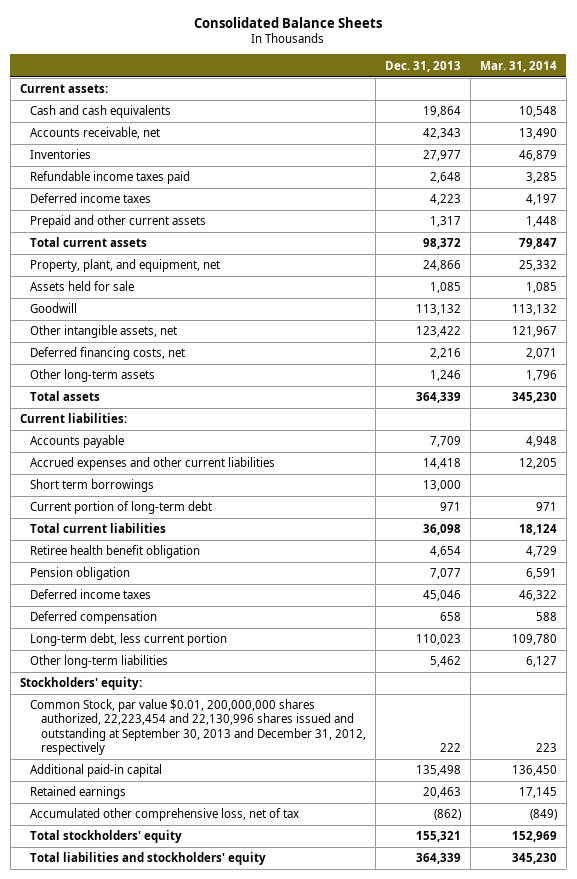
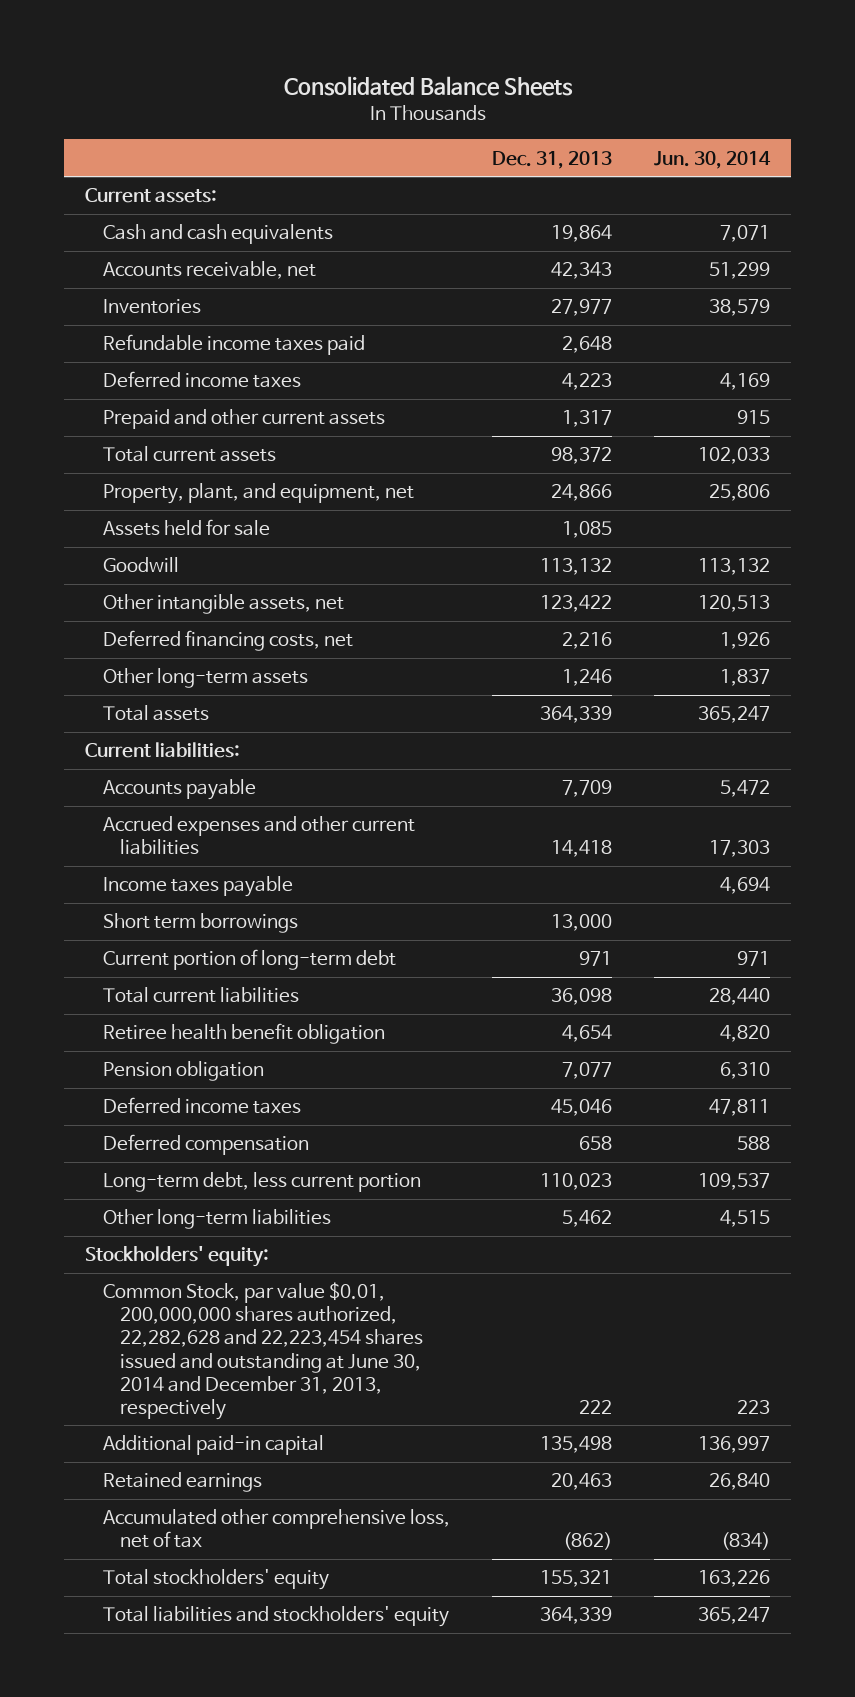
- | Dec. 31, 2013 | Mar. 31, 2014
+ | Dec. 31, 2013 | Jun. 30, 2014
+ Income taxes payable | | 4,694
- Common Stock, par value $0.01, 200,000,000 shares authorized, 22,223,454 and 22,130,996 shares issued and outstanding at September 30, 2013 and December 31, 2012, respectively | 222 | 223
+ Common Stock, par value $0.01, 200,000,000 shares authorized, 22,282,628 and 22,223,454 shares issued and outstanding at June 30, 2014 and December 31, 2013, respectively | 222 | 223

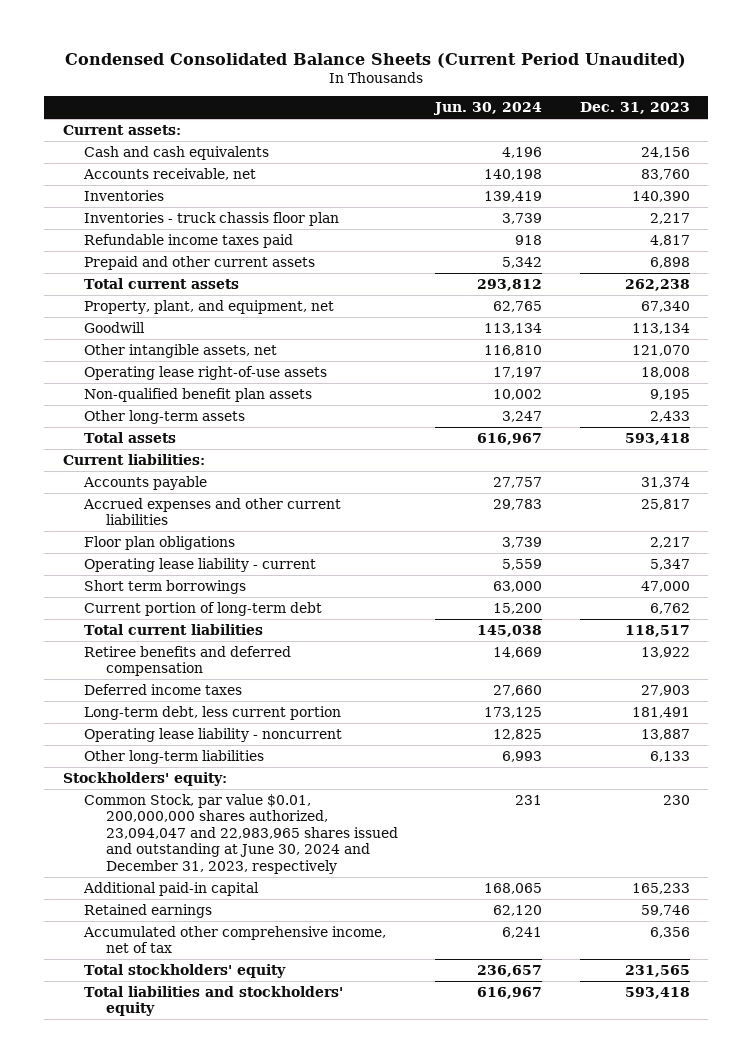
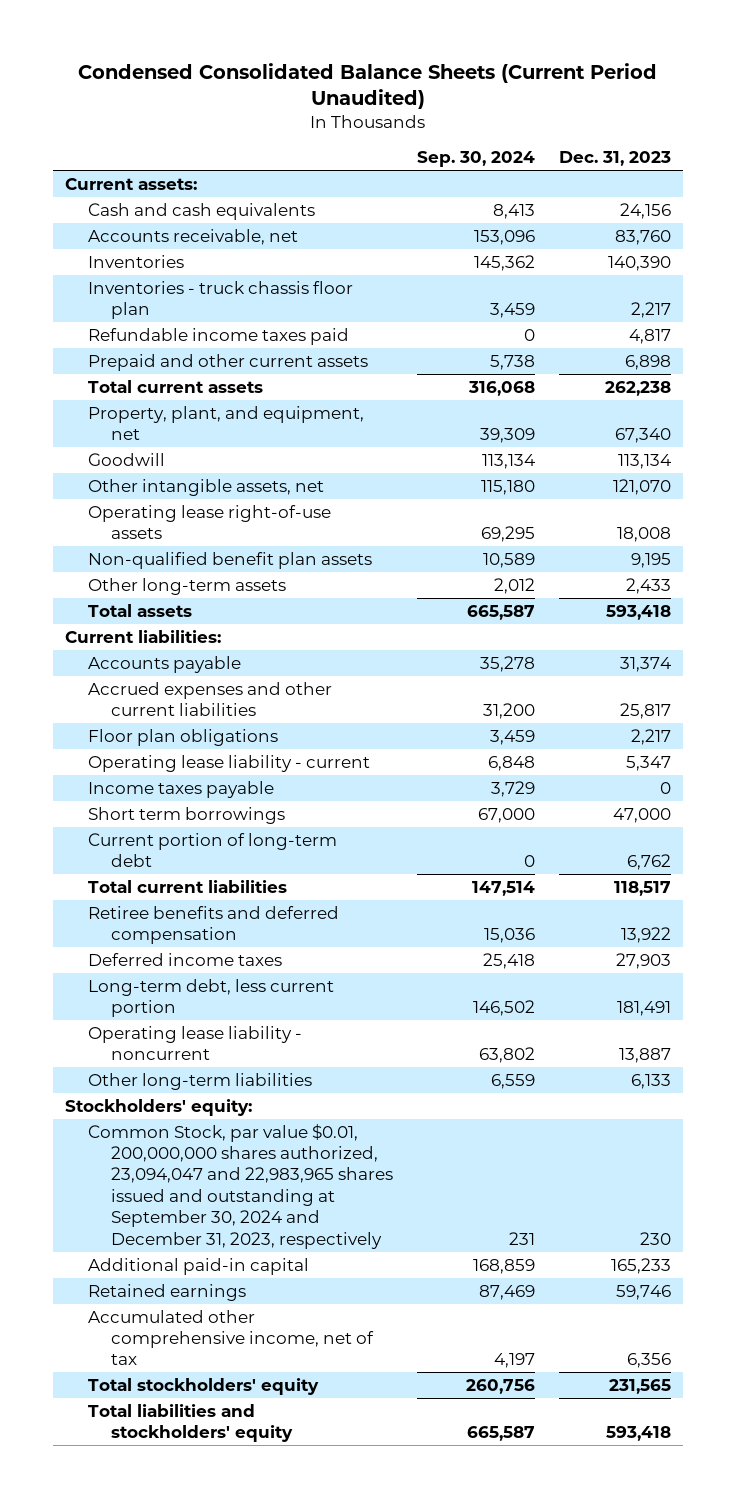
- | Jun. 30, 2024 | Dec. 31, 2023
+ | Sep. 30, 2024 | Dec. 31, 2023
+ Income taxes payable | 3,729 | 0
- Common Stock, par value $0.01, 200,000,000 shares authorized, 23,094,047 and 22,983,965 shares issued and outstanding at June 30, 2024 and December 31, 2023, respectively | 231 | 230
+ Common Stock, par value $0.01, 200,000,000 shares authorized, 23,094,047 and 22,983,965 shares issued and outstanding at September 30, 2024 and December 31, 2023, respectively | 231 | 230

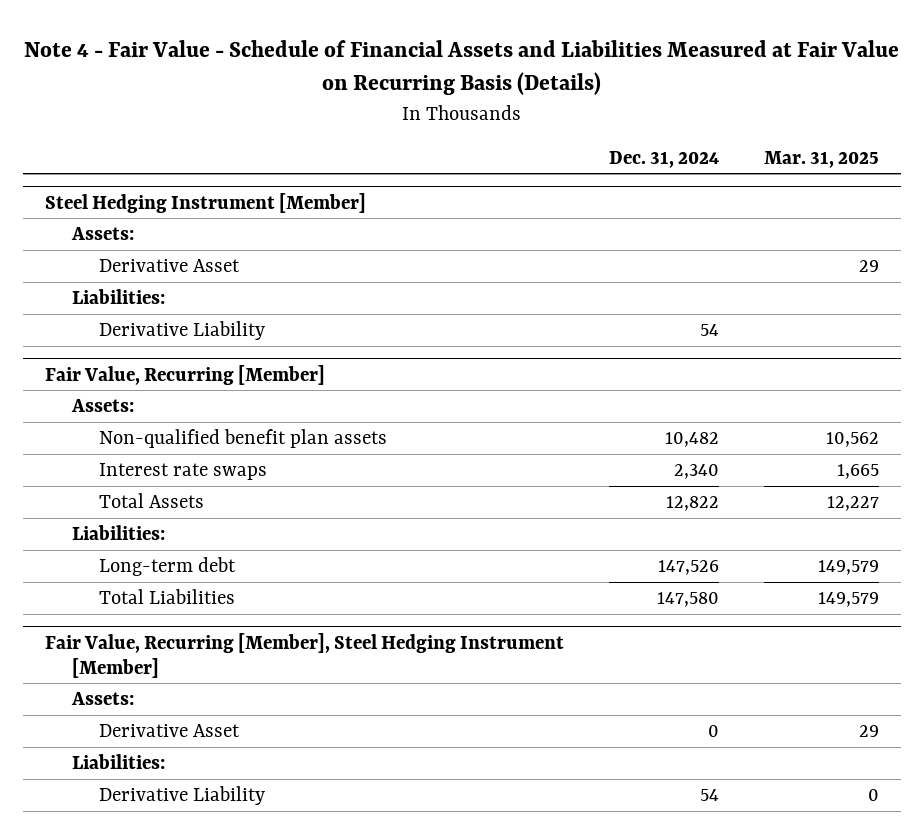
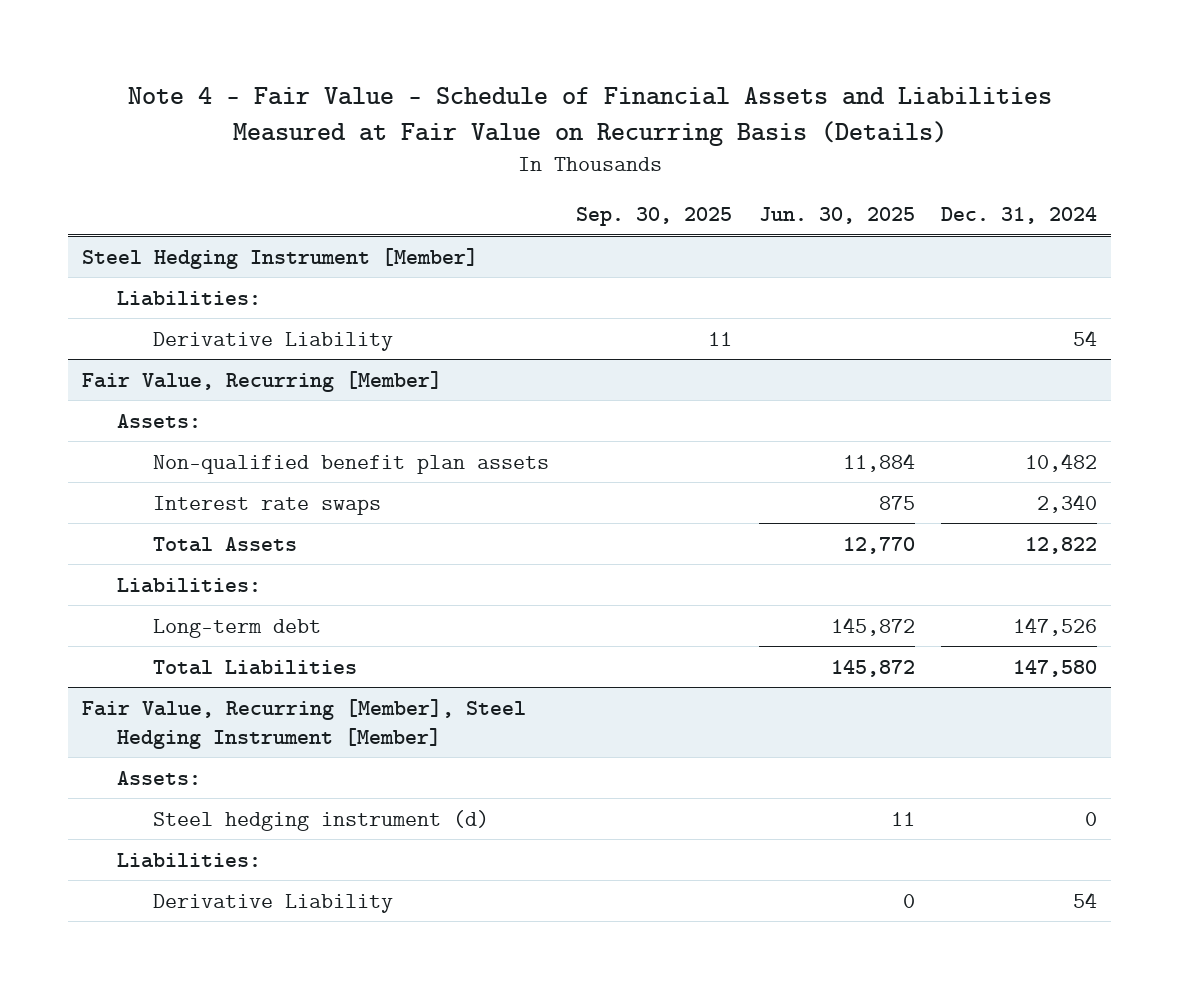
- | Dec. 31, 2024 | Mar. 31, 2025
+ | Sep. 30, 2025 | Jun. 30, 2025 | Dec. 31, 2024
@ Steel Hedging Instrument [Member]
- Assets:
- Derivative Asset | | 29
@ Fair Value, Recurring [Member], Steel Hedging Instrument [Member]
- Derivative Asset | 0 | 29
+ Steel hedging instrument (d) | | 11 | 0

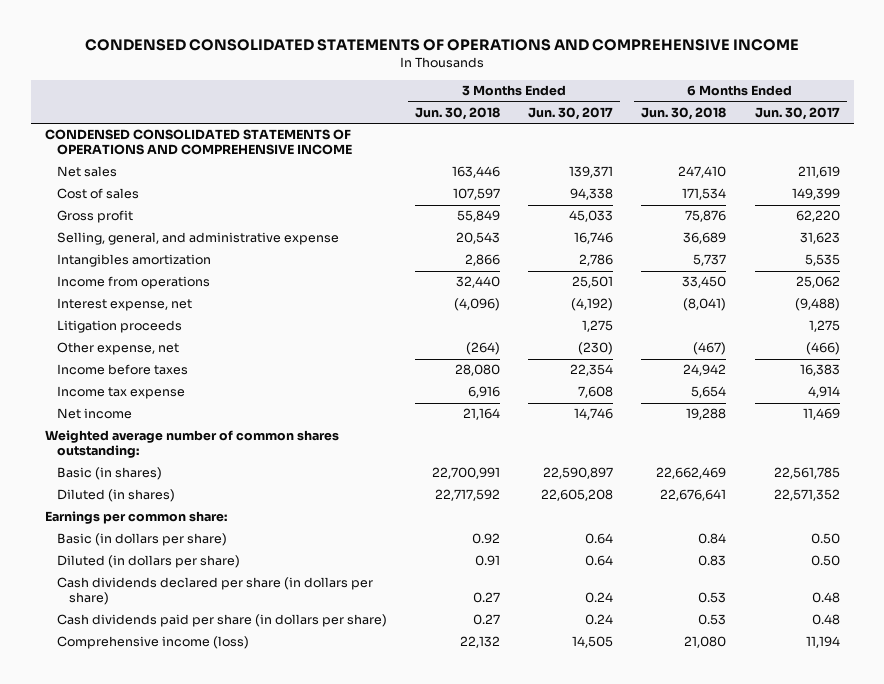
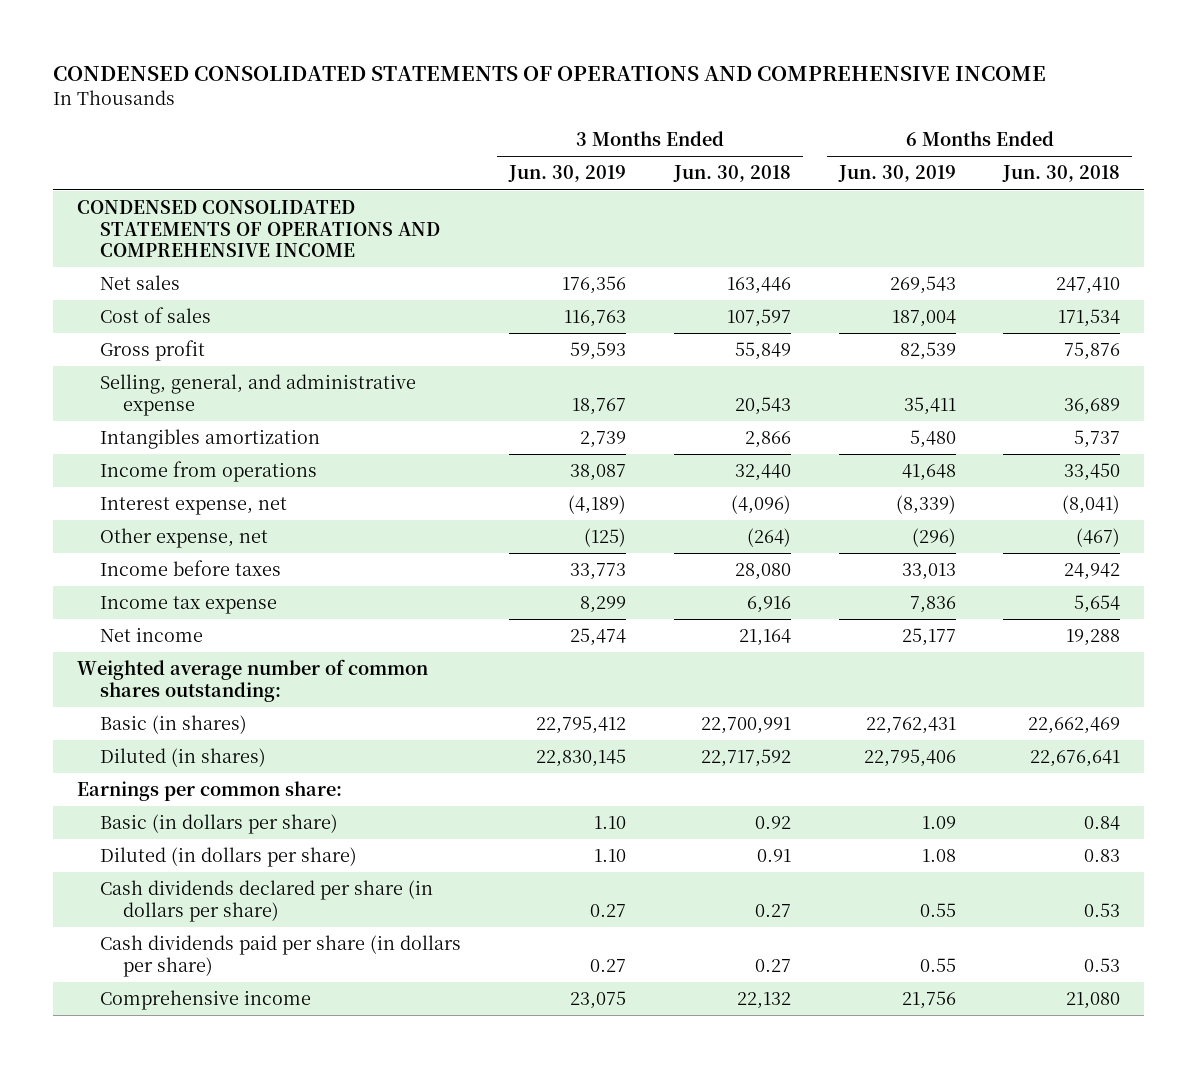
- | 3 Months Ended Jun. 30, 2018 | 3 Months Ended Jun. 30, 2017 | 6 Months Ended Jun. 30, 2018 | 6 Months Ended Jun. 30, 2017
+ | 3 Months Ended Jun. 30, 2019 | 3 Months Ended Jun. 30, 2018 | 6 Months Ended Jun. 30, 2019 | 6 Months Ended Jun. 30, 2018
- Litigation proceeds | | 1,275 | | 1,275
- Comprehensive income (loss) | 22,132 | 14,505 | 21,080 | 11,194
+ Comprehensive income | 23,075 | 22,132 | 21,756 | 21,080

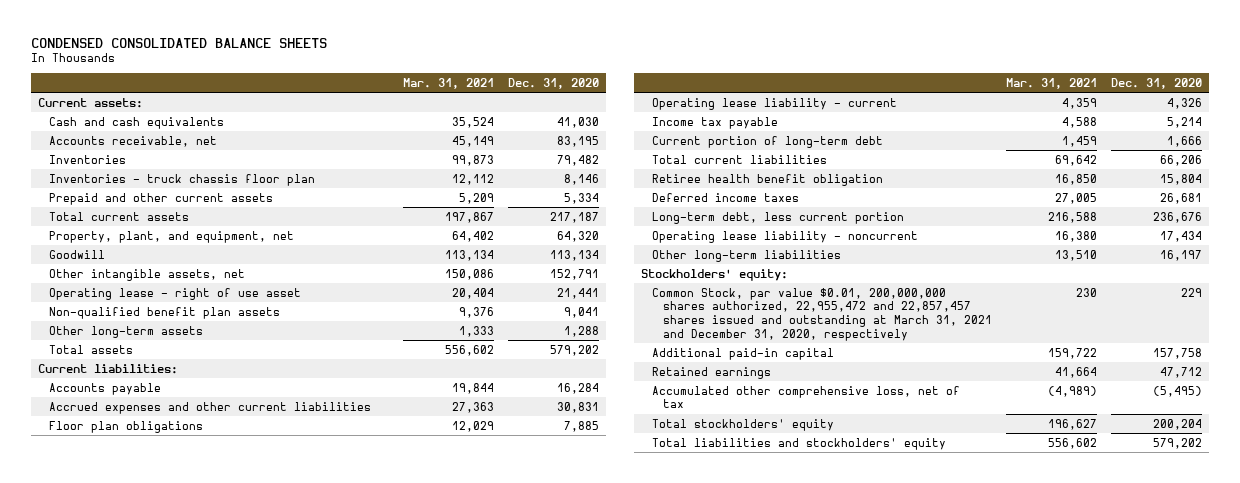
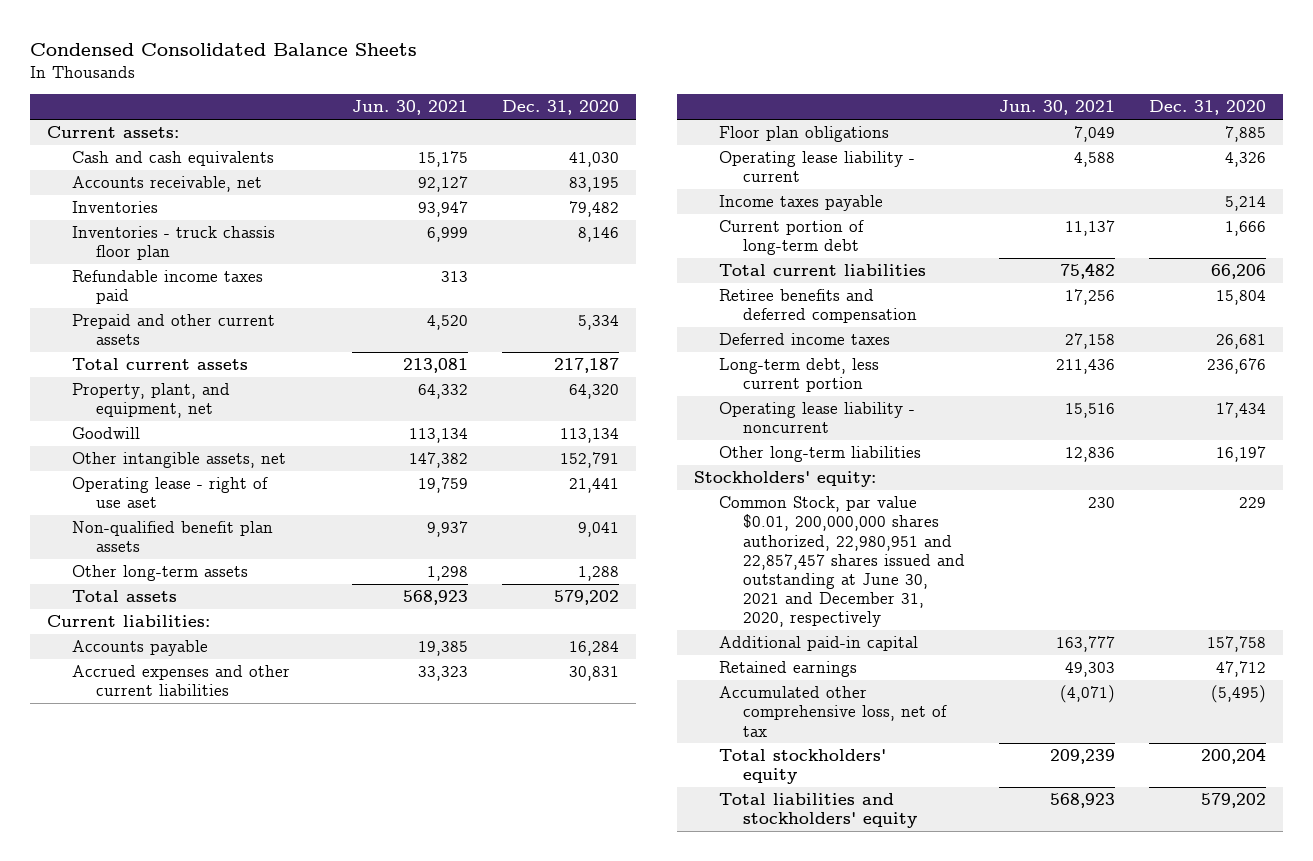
- CONDENSED CONSOLIDATED BALANCE SHEETS
+ Condensed Consolidated Balance Sheets
- | Mar. 31, 2021 | Dec. 31, 2020
+ | Jun. 30, 2021 | Dec. 31, 2020
+ Refundable income taxes paid | 313 |
- Operating lease - right of use asset | 20,404 | 21,441
+ Operating lease - right of use aset | 19,759 | 21,441
- Income tax payable | 4,588 | 5,214
+ Income taxes payable | | 5,214
- Retiree health benefit obligation | 16,850 | 15,804
+ Retiree benefits and deferred compensation | 17,256 | 15,804
- Common Stock, par value $0.01, 200,000,000 shares authorized, 22,955,472 and 22,857,457 shares issued and outstanding at March 31, 2021 and December 31, 2020, respectively | 230 | 229
+ Common Stock, par value $0.01, 200,000,000 shares authorized, 22,980,951 and 22,857,457 shares issued and outstanding at June 30, 2021 and December 31, 2020, respectively | 230 | 229

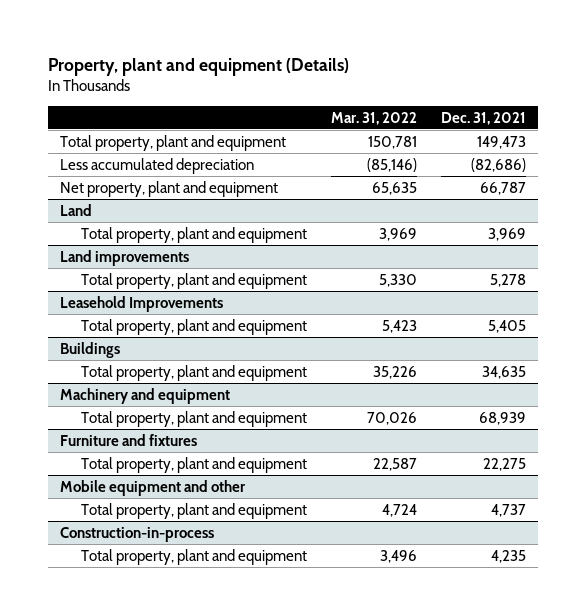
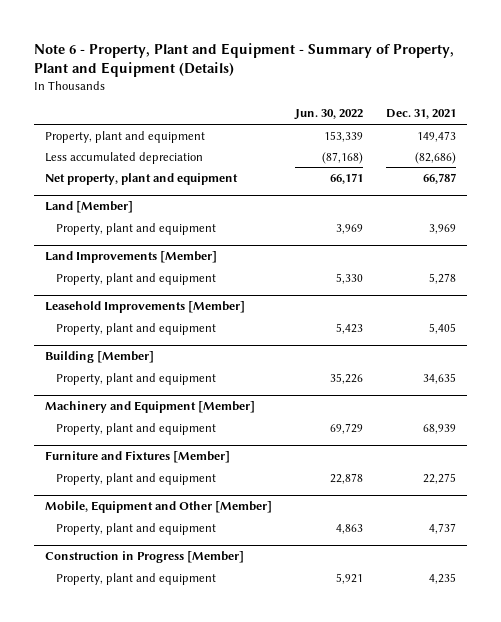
- Property, plant and equipment (Details)
+ Note 6 - Property, Plant and Equipment - Summary of Property, Plant and Equipment (Details)
- | Mar. 31, 2022 | Dec. 31, 2021
+ | Jun. 30, 2022 | Dec. 31, 2021
- Total property, plant and equipment | 150,781 | 149,473
+ Property, plant and equipment | 153,339 | 149,473
- Land
- Total property, plant and equipment | 3,969 | 3,969
- Land improvements
- Total property, plant and equipment | 5,330 | 5,278
- Leasehold Improvements
- Total property, plant and equipment | 5,423 | 5,405
- Buildings
- Total property, plant and equipment | 35,226 | 34,635
- Machinery and equipment
- Total property, plant and equipment | 70,026 | 68,939
- Furniture and fixtures
- Total property, plant and equipment | 22,587 | 22,275
- Mobile equipment and other
- Total property, plant and equipment | 4,724 | 4,737
- Construction-in-process
- Total property, plant and equipment | 3,496 | 4,235
+ Land [Member]
+ Property, plant and equipment | 3,969 | 3,969
+ Land Improvements [Member]
+ Property, plant and equipment | 5,330 | 5,278
+ Leasehold Improvements [Member]
+ Property, plant and equipment | 5,423 | 5,405
+ Building [Member]
+ Property, plant and equipment | 35,226 | 34,635
+ Machinery and Equipment [Member]
+ Property, plant and equipment | 69,729 | 68,939
+ Furniture and Fixtures [Member]
+ Property, plant and equipment | 22,878 | 22,275
+ Mobile, Equipment and Other [Member]
+ Property, plant and equipment | 4,863 | 4,737
+ Construction in Progress [Member]
+ Property, plant and equipment | 5,921 | 4,235

